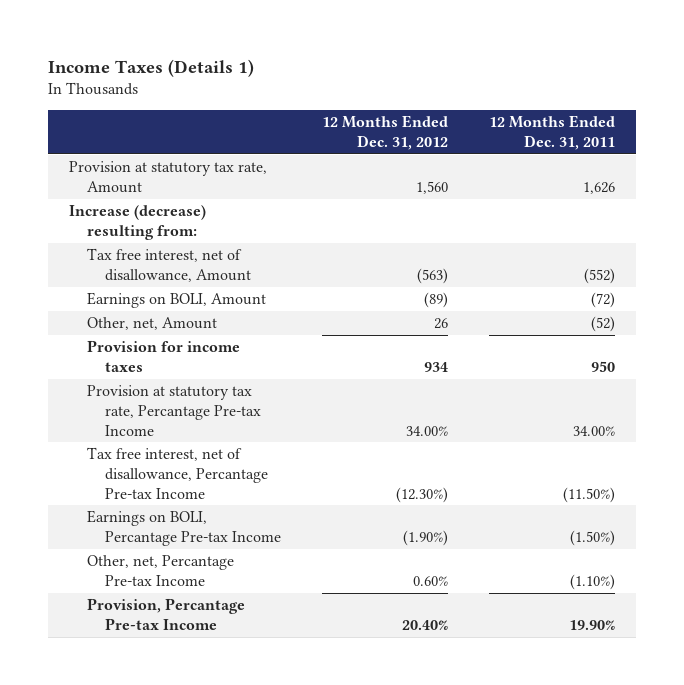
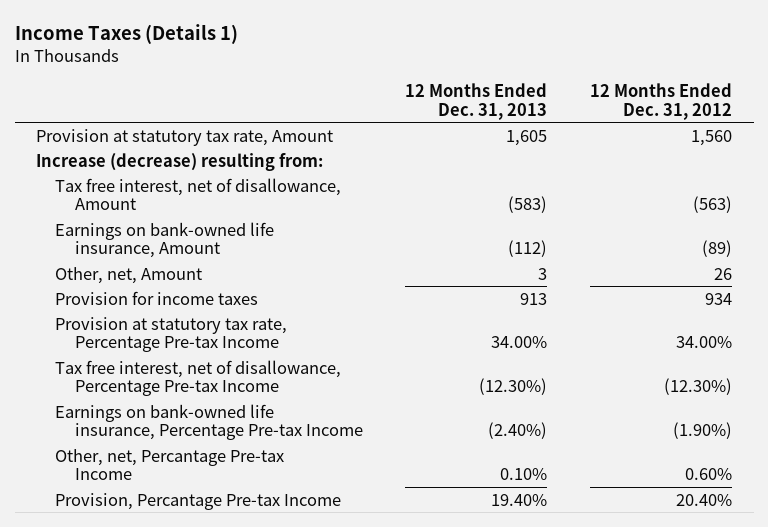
- | 12 Months Ended Dec. 31, 2012 | 12 Months Ended Dec. 31, 2011
+ | 12 Months Ended Dec. 31, 2013 | 12 Months Ended Dec. 31, 2012
- Earnings on BOLI, Amount | (89) | (72)
+ Earnings on bank-owned life insurance, Amount | (112) | (89)
- Provision at statutory tax rate, Percantage Pre-tax Income | 34.00% | 34.00%
- Tax free interest, net of disallowance, Percantage Pre-tax Income | (12.30%) | (11.50%)
- Earnings on BOLI, Percantage Pre-tax Income | (1.90%) | (1.50%)
+ Provision at statutory tax rate, Percentage Pre-tax Income | 34.00% | 34.00%
+ Tax free interest, net of disallowance, Percentage Pre-tax Income | (12.30%) | (12.30%)
+ Earnings on bank-owned life insurance, Percentage Pre-tax Income | (2.40%) | (1.90%)

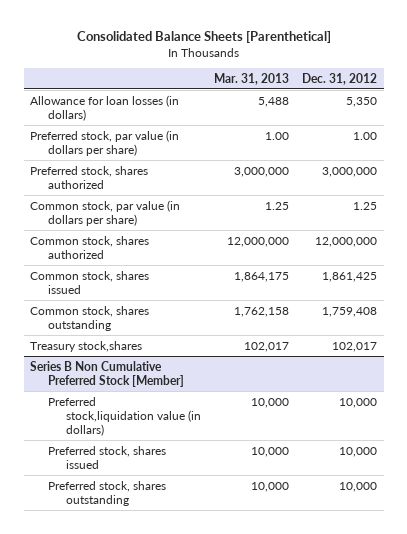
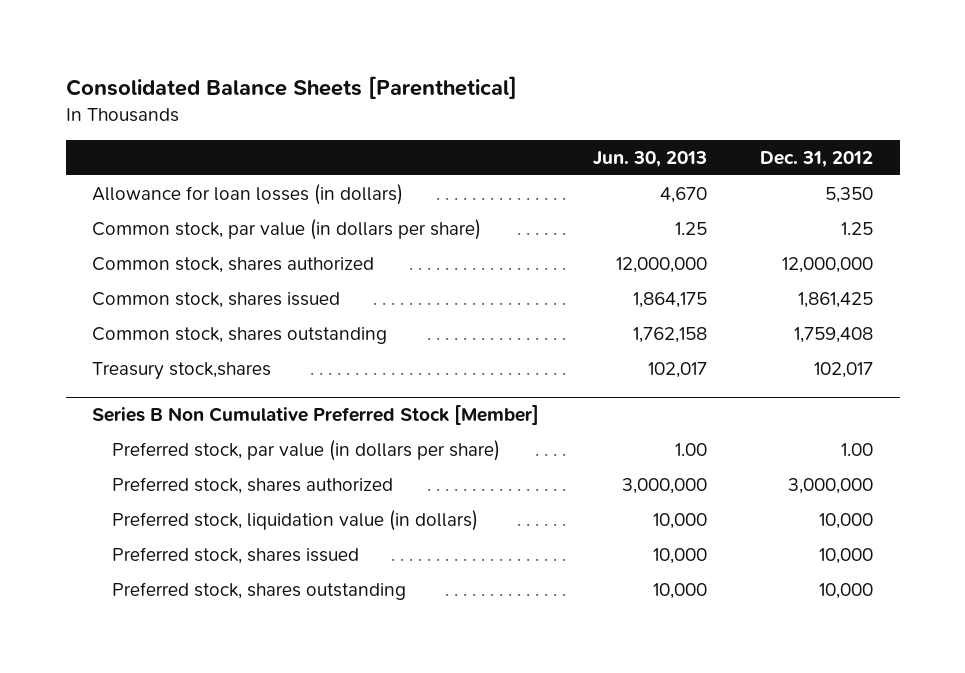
- | Mar. 31, 2013 | Dec. 31, 2012
+ | Jun. 30, 2013 | Dec. 31, 2012
- Preferred stock, par value (in dollars per share) | 1.00 | 1.00
- Preferred stock, shares authorized | 3,000,000 | 3,000,000
@ Series B Non Cumulative Preferred Stock [Member]
- Preferred stock,liquidation value (in dollars) | 10,000 | 10,000
+ Preferred stock, par value (in dollars per share) | 1.00 | 1.00
+ Preferred stock, shares authorized | 3,000,000 | 3,000,000
+ Preferred stock, liquidation value (in dollars) | 10,000 | 10,000

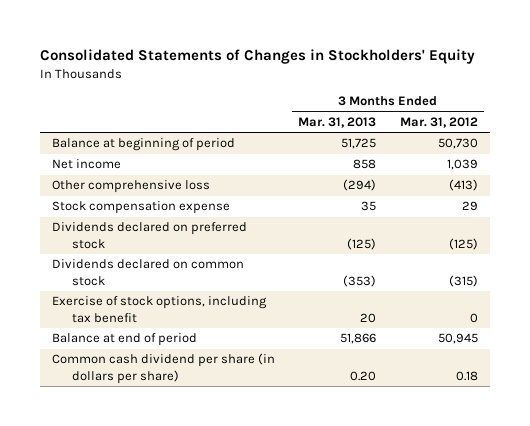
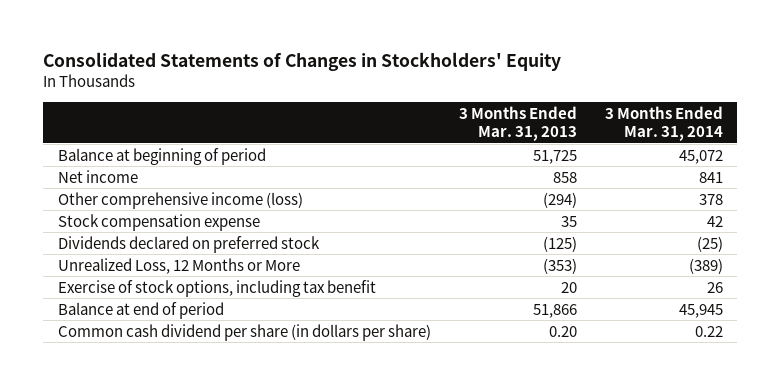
- | 3 Months Ended Mar. 31, 2013 | 3 Months Ended Mar. 31, 2012
+ | 3 Months Ended Mar. 31, 2013 | 3 Months Ended Mar. 31, 2014
- Other comprehensive loss | (294) | (413)
+ Other comprehensive income (loss) | (294) | 378
- Dividends declared on common stock | (353) | (315)
+ Unrealized Loss, 12 Months or More | (353) | (389)

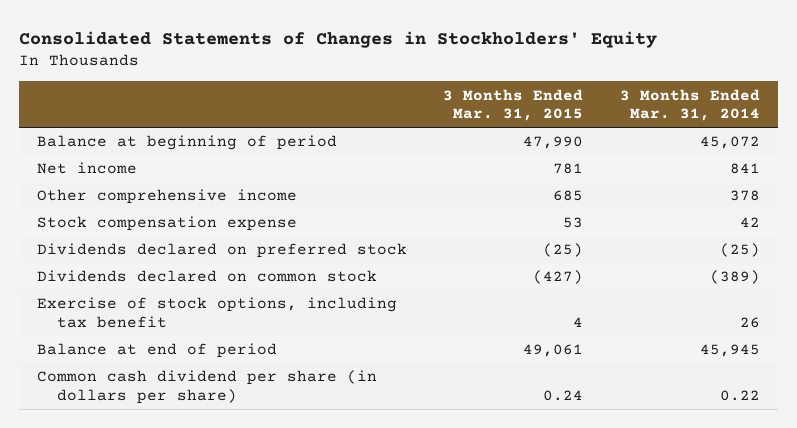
- | 3 Months Ended Mar. 31, 2013 | 3 Months Ended Mar. 31, 2014
+ | 3 Months Ended Mar. 31, 2015 | 3 Months Ended Mar. 31, 2014
- Other comprehensive income (loss) | (294) | 378
+ Other comprehensive income | 685 | 378
- Unrealized Loss, 12 Months or More | (353) | (389)
+ Dividends declared on common stock | (427) | (389)

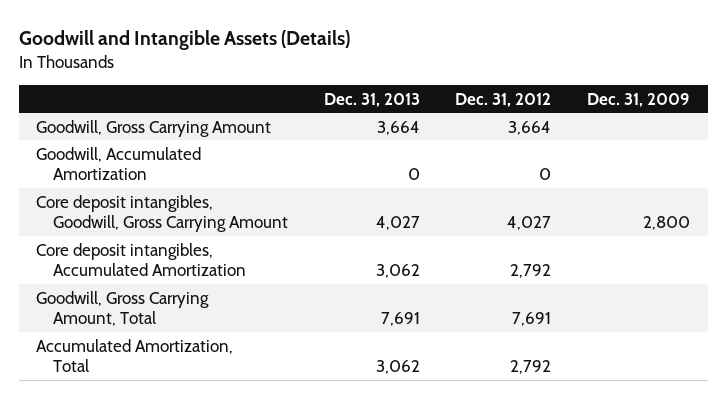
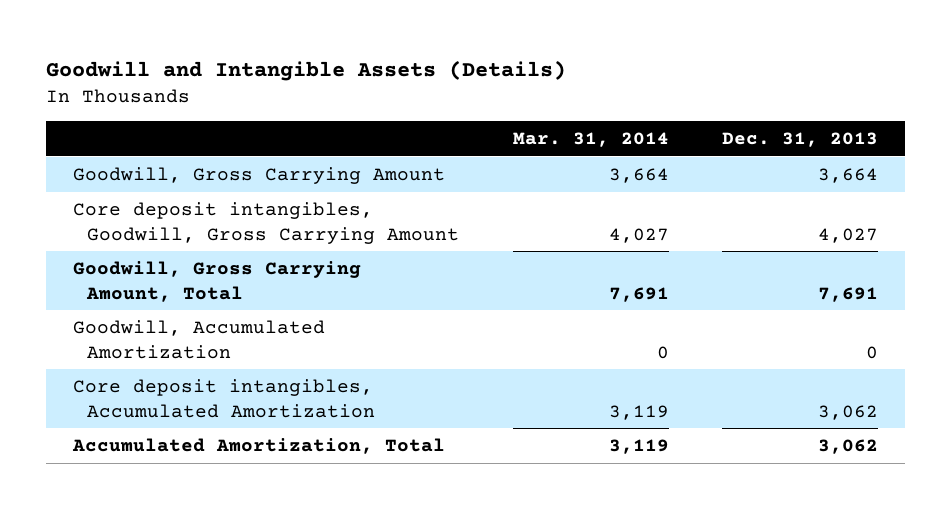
- | Dec. 31, 2013 | Dec. 31, 2012 | Dec. 31, 2009
+ | Mar. 31, 2014 | Dec. 31, 2013
moved down: Goodwill, Accumulated Amortization | 0 | 0
moved down: Core deposit intangibles, Accumulated Amortization | 3,119 | 3,062

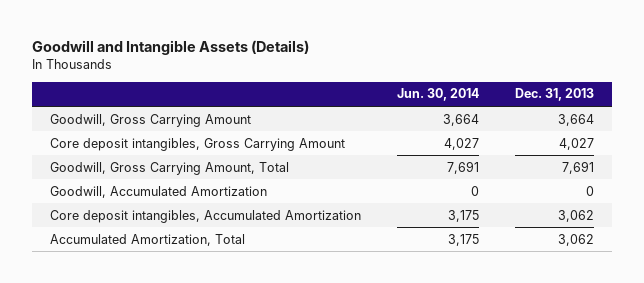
- | Mar. 31, 2014 | Dec. 31, 2013
+ | Jun. 30, 2014 | Dec. 31, 2013
- Core deposit intangibles, Goodwill, Gross Carrying Amount | 4,027 | 4,027
+ Core deposit intangibles, Gross Carrying Amount | 4,027 | 4,027

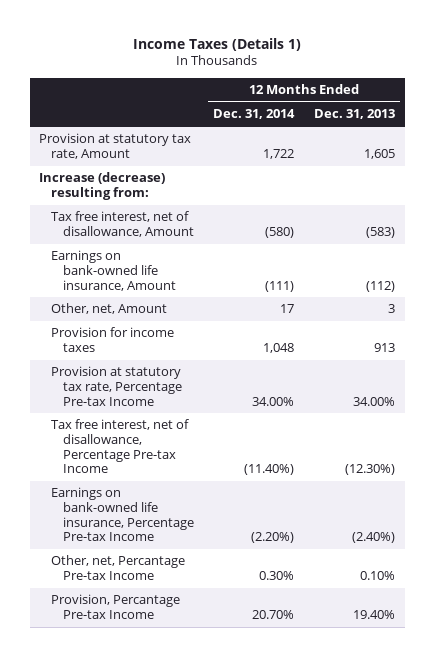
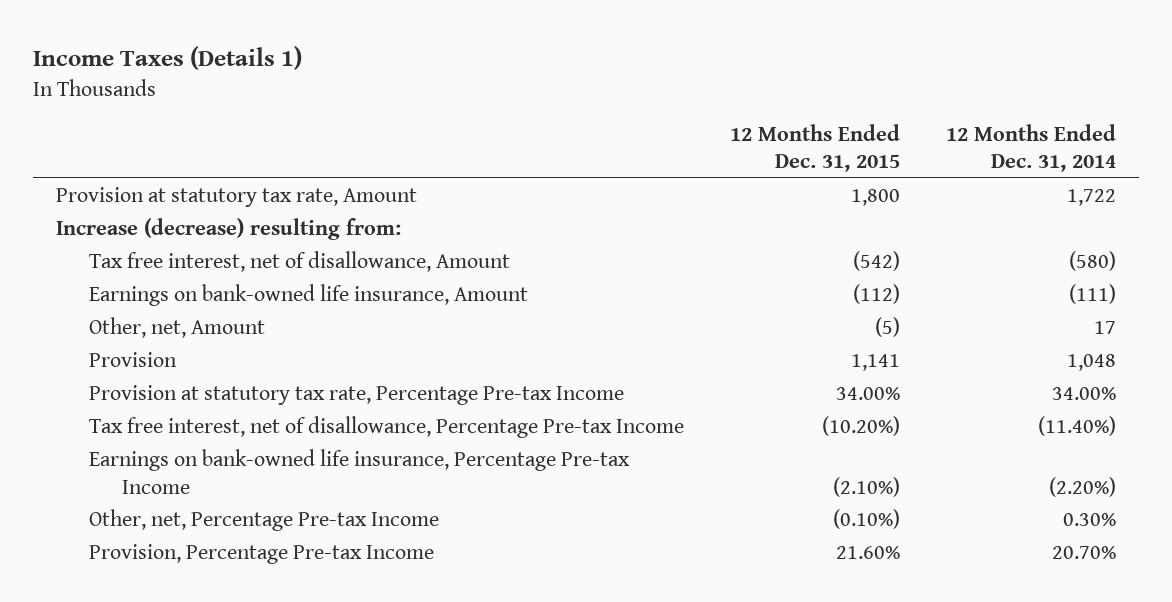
- | 12 Months Ended Dec. 31, 2014 | 12 Months Ended Dec. 31, 2013
+ | 12 Months Ended Dec. 31, 2015 | 12 Months Ended Dec. 31, 2014
- Provision for income taxes | 1,048 | 913
+ Provision | 1,141 | 1,048
- Other, net, Percantage Pre-tax Income | 0.30% | 0.10%
- Provision, Percantage Pre-tax Income | 20.70% | 19.40%
+ Other, net, Percentage Pre-tax Income | (0.10%) | 0.30%
+ Provision, Percentage Pre-tax Income | 21.60% | 20.70%

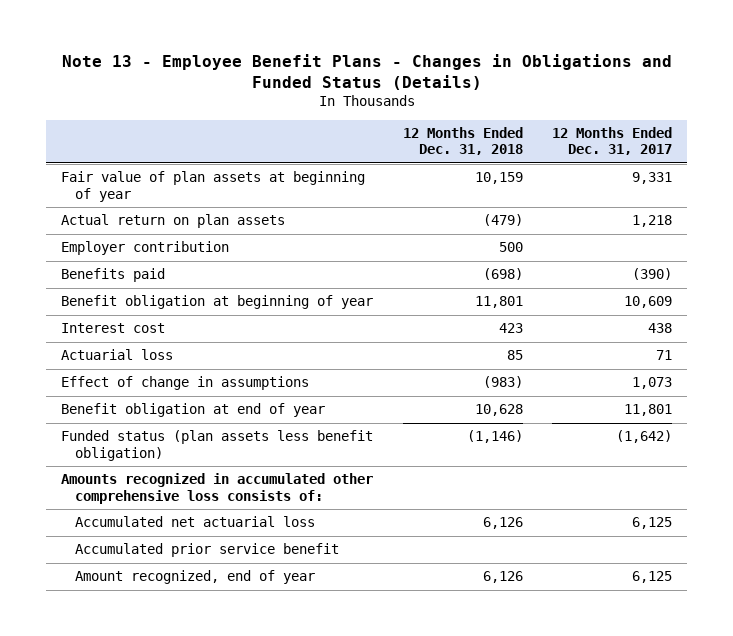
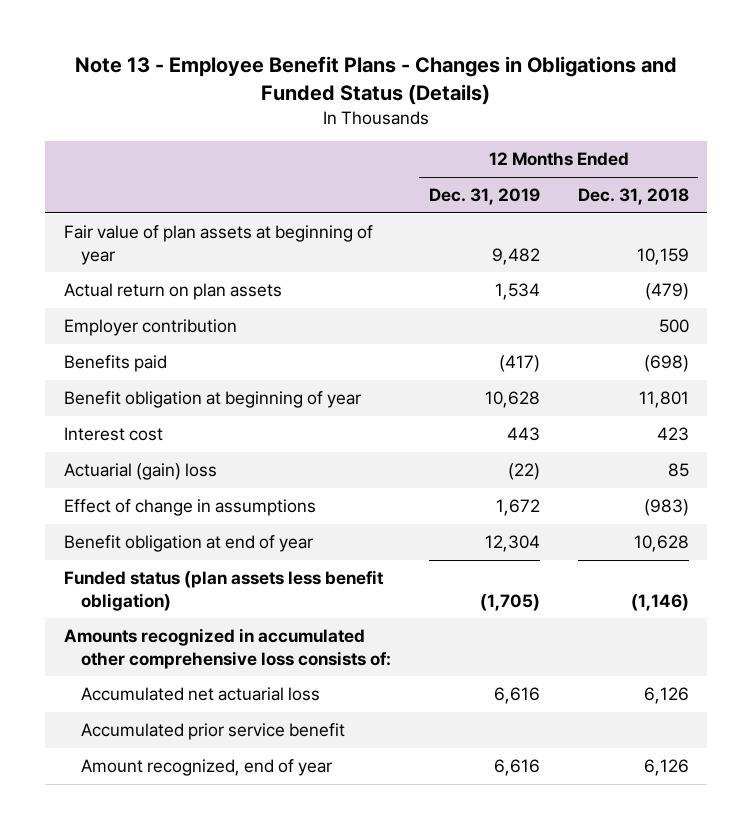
- | 12 Months Ended Dec. 31, 2018 | 12 Months Ended Dec. 31, 2017
+ | 12 Months Ended Dec. 31, 2019 | 12 Months Ended Dec. 31, 2018
- Actuarial loss | 85 | 71
+ Actuarial (gain) loss | (22) | 85

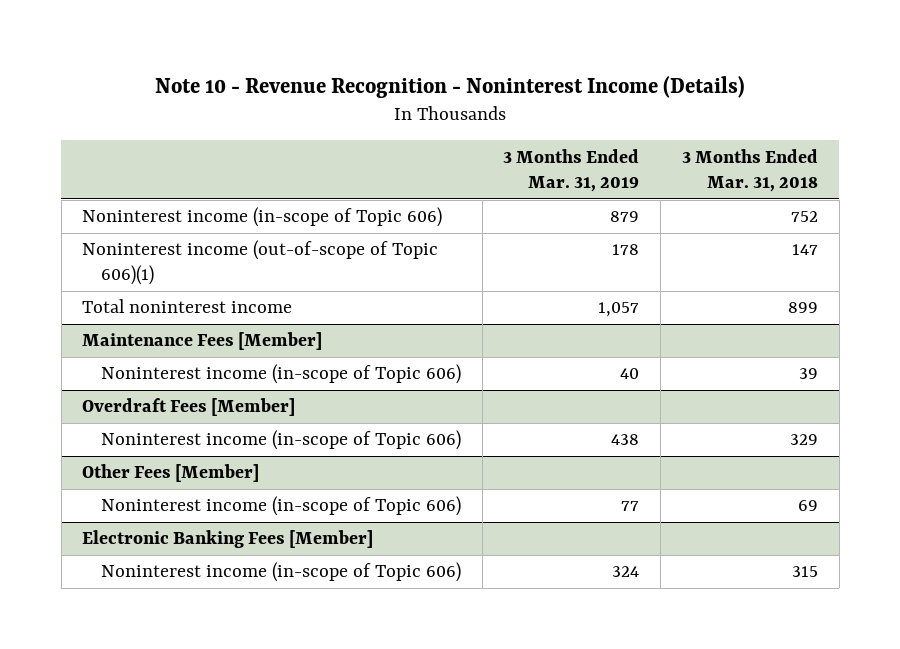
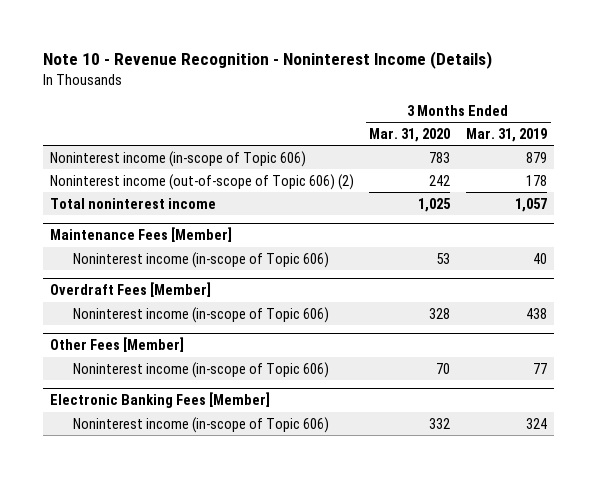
- | 3 Months Ended Mar. 31, 2019 | 3 Months Ended Mar. 31, 2018
+ | 3 Months Ended Mar. 31, 2020 | 3 Months Ended Mar. 31, 2019
- Noninterest income (out-of-scope of Topic 606)(1) | 178 | 147
+ Noninterest income (out-of-scope of Topic 606) (2) | 242 | 178

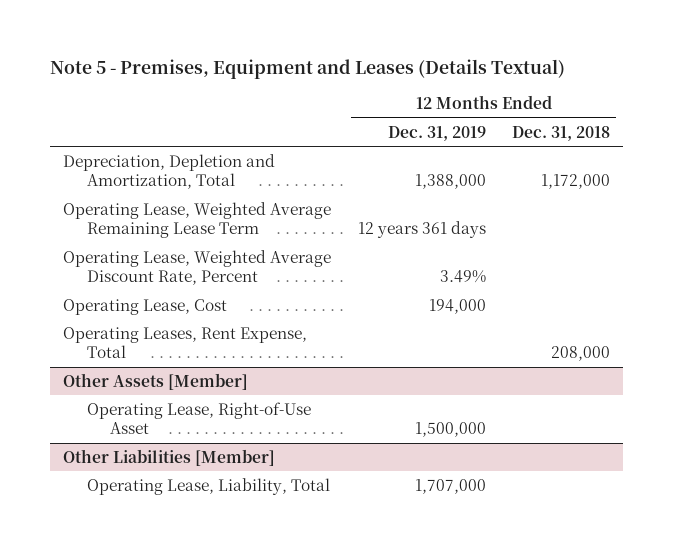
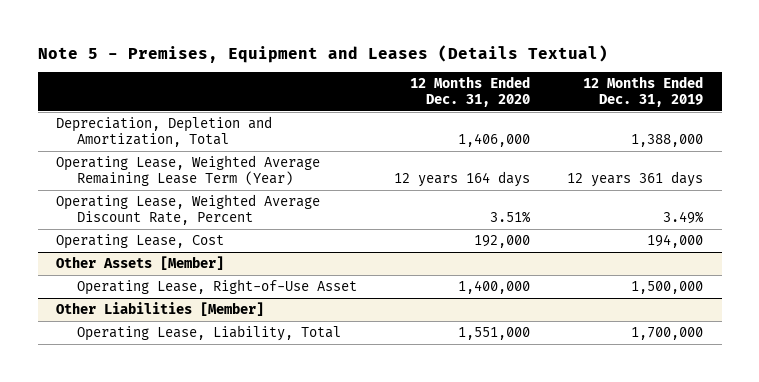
- | 12 Months Ended Dec. 31, 2019 | 12 Months Ended Dec. 31, 2018
+ | 12 Months Ended Dec. 31, 2020 | 12 Months Ended Dec. 31, 2019
- Operating Lease, Weighted Average Remaining Lease Term | 12 years 361 days |
+ Operating Lease, Weighted Average Remaining Lease Term (Year) | 12 years 164 days | 12 years 361 days
- Operating Leases, Rent Expense, Total | | 208,000
@ Other Liabilities [Member]
- Operating Lease, Liability, Total | 1,707,000 |
+ Operating Lease, Liability, Total | 1,551,000 | 1,700,000

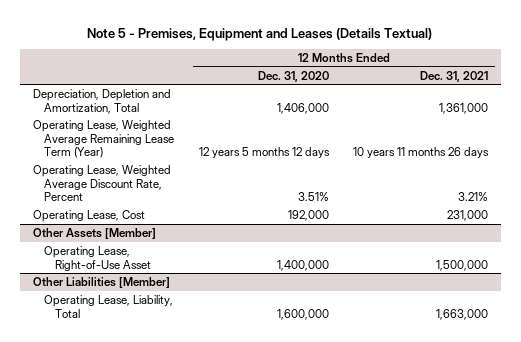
- | 12 Months Ended Dec. 31, 2020 | 12 Months Ended Dec. 31, 2019
+ | 12 Months Ended Dec. 31, 2020 | 12 Months Ended Dec. 31, 2021
- Operating Lease, Weighted Average Remaining Lease Term (Year) | 12 years 164 days | 12 years 361 days
+ Operating Lease, Weighted Average Remaining Lease Term (Year) | 12 years 5 months 12 days | 10 years 11 months 26 days
@ Other Liabilities [Member]
- Operating Lease, Liability, Total | 1,551,000 | 1,700,000
+ Operating Lease, Liability, Total | 1,600,000 | 1,663,000

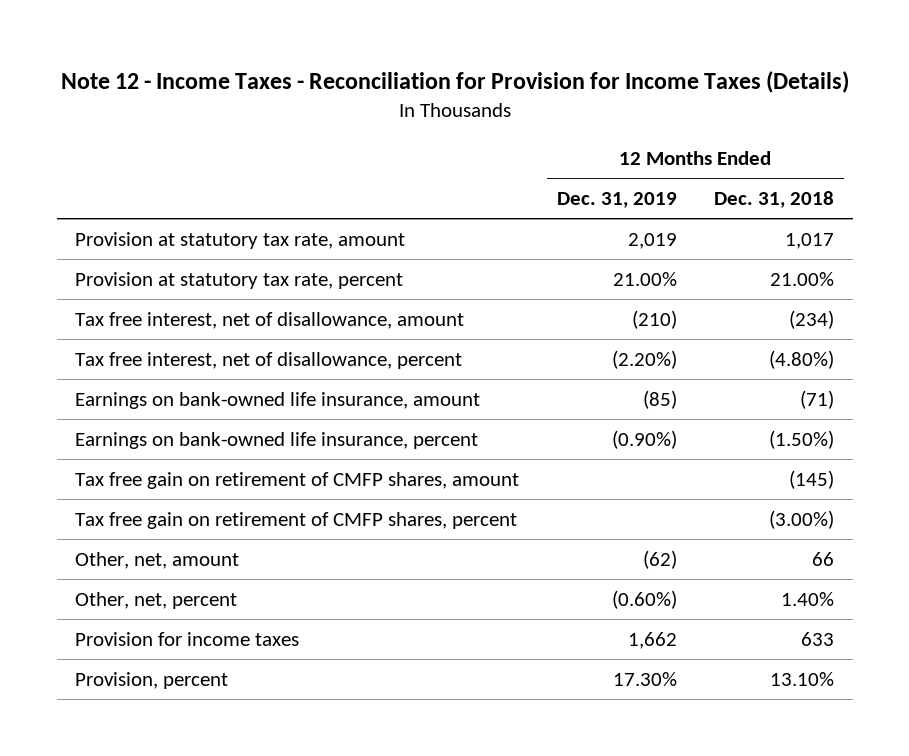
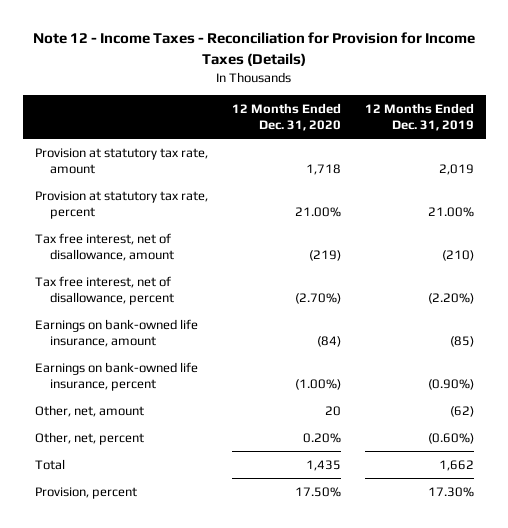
- | 12 Months Ended Dec. 31, 2019 | 12 Months Ended Dec. 31, 2018
+ | 12 Months Ended Dec. 31, 2020 | 12 Months Ended Dec. 31, 2019
- Tax free gain on retirement of CMFP shares, amount | | (145)
- Tax free gain on retirement of CMFP shares, percent | | (3.00%)
- Provision for income taxes | 1,662 | 633
+ Total | 1,435 | 1,662

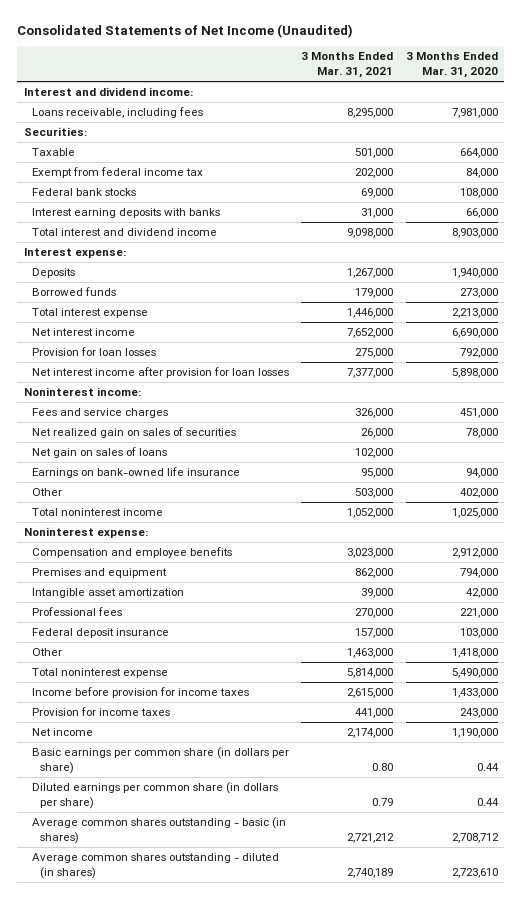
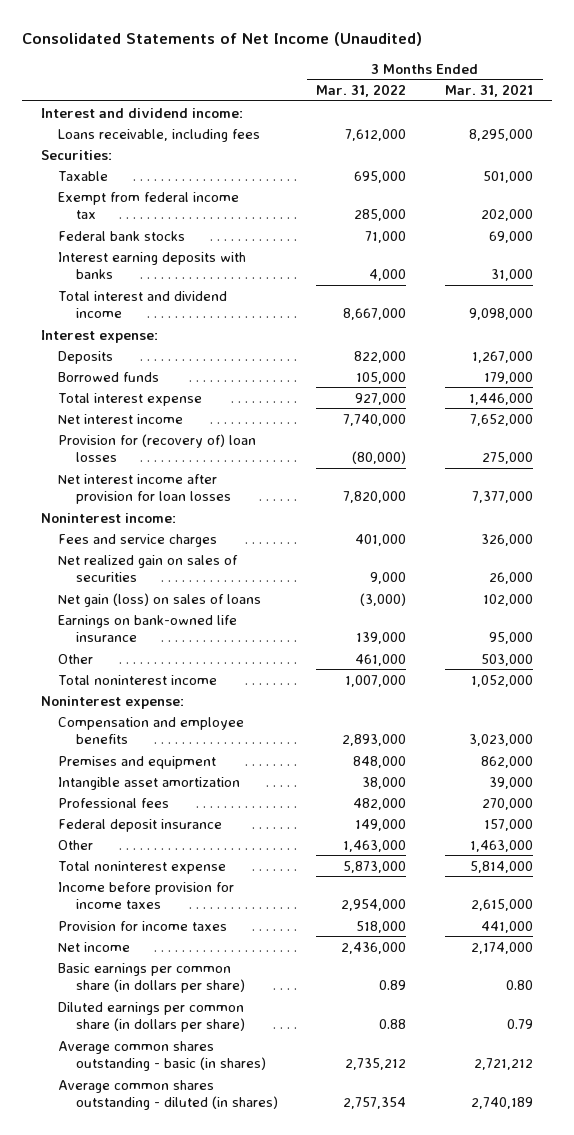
- | 3 Months Ended Mar. 31, 2021 | 3 Months Ended Mar. 31, 2020
+ | 3 Months Ended Mar. 31, 2022 | 3 Months Ended Mar. 31, 2021
- Provision for loan losses | 275,000 | 792,000
+ Provision for (recovery of) loan losses | (80,000) | 275,000
- Net gain on sales of loans | 102,000 |
+ Net gain (loss) on sales of loans | (3,000) | 102,000

